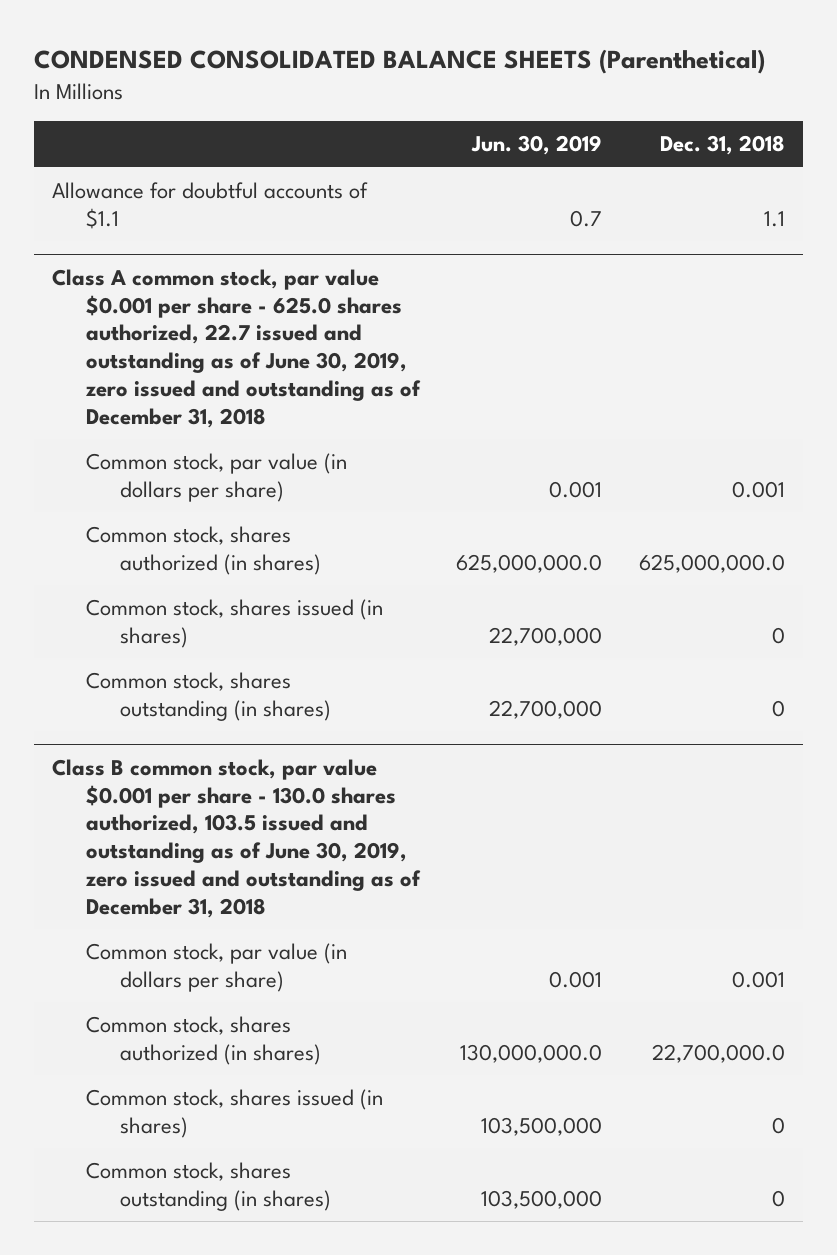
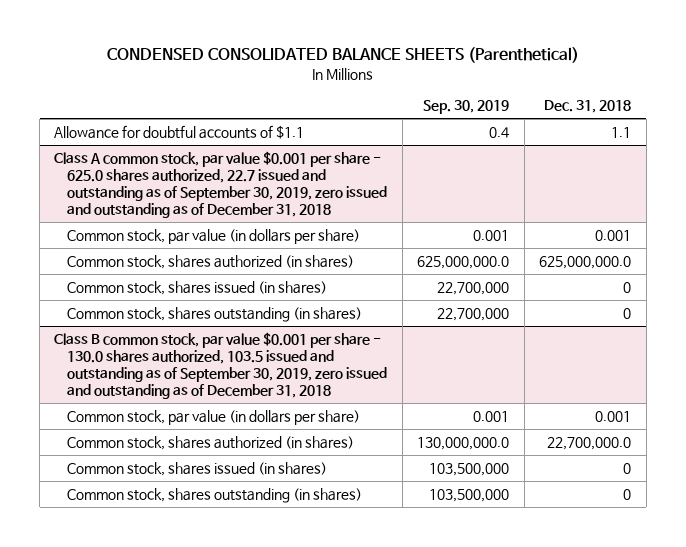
- | Jun. 30, 2019 | Dec. 31, 2018
+ | Sep. 30, 2019 | Dec. 31, 2018
- Class A common stock, par value $0.001 per share - 625.0 shares authorized, 22.7 issued and outstanding as of June 30, 2019, zero issued and outstanding as of December 31, 2018
+ Class A common stock, par value $0.001 per share - 625.0 shares authorized, 22.7 issued and outstanding as of September 30, 2019, zero issued and outstanding as of December 31, 2018
- Class B common stock, par value $0.001 per share - 130.0 shares authorized, 103.5 issued and outstanding as of June 30, 2019, zero issued and outstanding as of December 31, 2018
+ Class B common stock, par value $0.001 per share - 130.0 shares authorized, 103.5 issued and outstanding as of September 30, 2019, zero issued and outstanding as of December 31, 2018

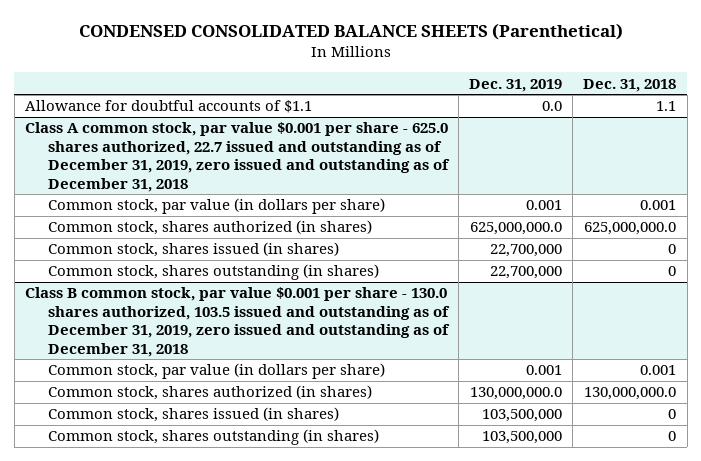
- | Sep. 30, 2019 | Dec. 31, 2018
+ | Dec. 31, 2019 | Dec. 31, 2018
- Class A common stock, par value $0.001 per share - 625.0 shares authorized, 22.7 issued and outstanding as of September 30, 2019, zero issued and outstanding as of December 31, 2018
+ Class A common stock, par value $0.001 per share - 625.0 shares authorized, 22.7 issued and outstanding as of December 31, 2019, zero issued and outstanding as of December 31, 2018
- Class B common stock, par value $0.001 per share - 130.0 shares authorized, 103.5 issued and outstanding as of September 30, 2019, zero issued and outstanding as of December 31, 2018
+ Class B common stock, par value $0.001 per share - 130.0 shares authorized, 103.5 issued and outstanding as of December 31, 2019, zero issued and outstanding as of December 31, 2018
- Common stock, shares authorized (in shares) | 130,000,000.0 | 22,700,000.0
+ Common stock, shares authorized (in shares) | 130,000,000.0 | 130,000,000.0

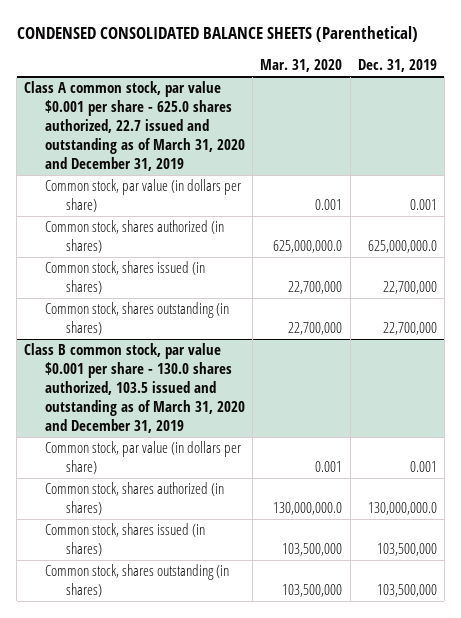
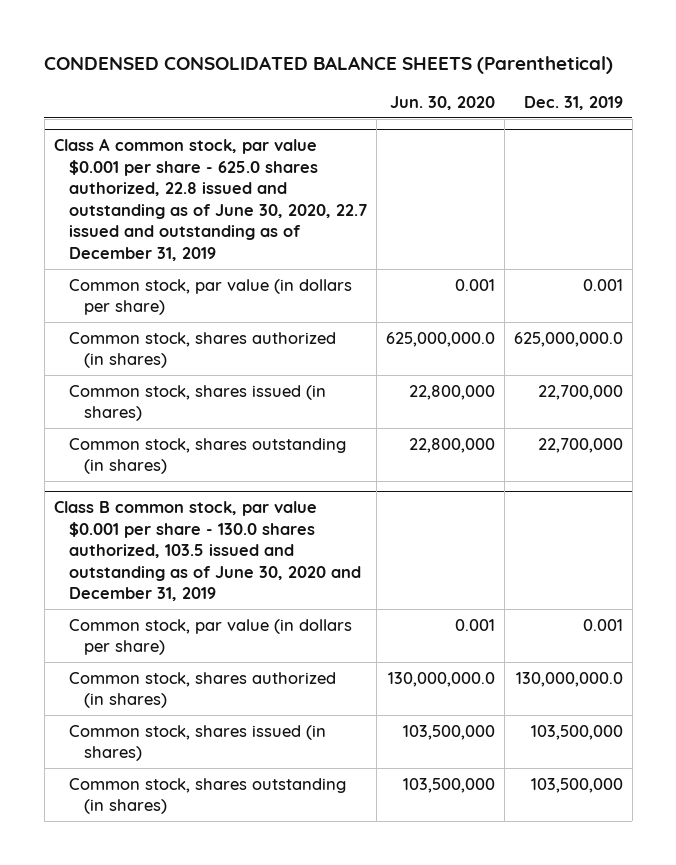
- | Mar. 31, 2020 | Dec. 31, 2019
+ | Jun. 30, 2020 | Dec. 31, 2019
- Class A common stock, par value $0.001 per share - 625.0 shares authorized, 22.7 issued and outstanding as of March 31, 2020 and December 31, 2019
+ Class A common stock, par value $0.001 per share - 625.0 shares authorized, 22.8 issued and outstanding as of June 30, 2020, 22.7 issued and outstanding as of December 31, 2019
- Class B common stock, par value $0.001 per share - 130.0 shares authorized, 103.5 issued and outstanding as of March 31, 2020 and December 31, 2019
+ Class B common stock, par value $0.001 per share - 130.0 shares authorized, 103.5 issued and outstanding as of June 30, 2020 and December 31, 2019

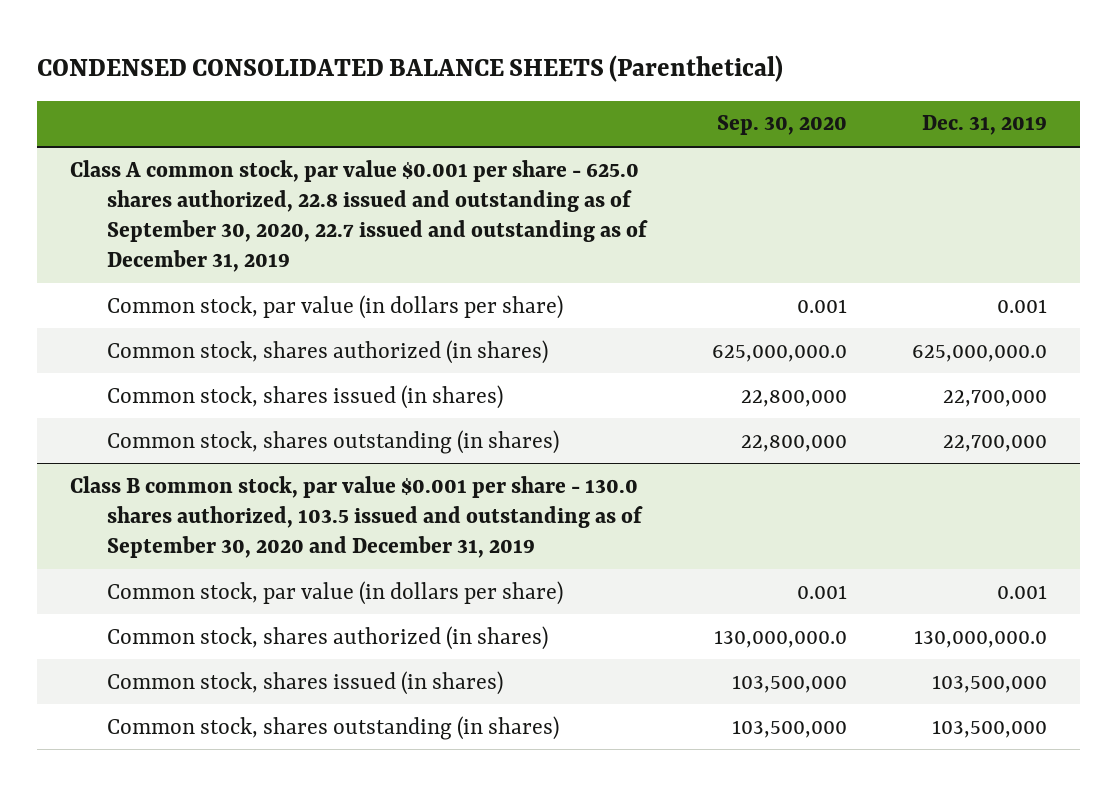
- | Jun. 30, 2020 | Dec. 31, 2019
+ | Sep. 30, 2020 | Dec. 31, 2019
- Class A common stock, par value $0.001 per share - 625.0 shares authorized, 22.8 issued and outstanding as of June 30, 2020, 22.7 issued and outstanding as of December 31, 2019
+ Class A common stock, par value $0.001 per share - 625.0 shares authorized, 22.8 issued and outstanding as of September 30, 2020, 22.7 issued and outstanding as of December 31, 2019
- Class B common stock, par value $0.001 per share - 130.0 shares authorized, 103.5 issued and outstanding as of June 30, 2020 and December 31, 2019
+ Class B common stock, par value $0.001 per share - 130.0 shares authorized, 103.5 issued and outstanding as of September 30, 2020 and December 31, 2019

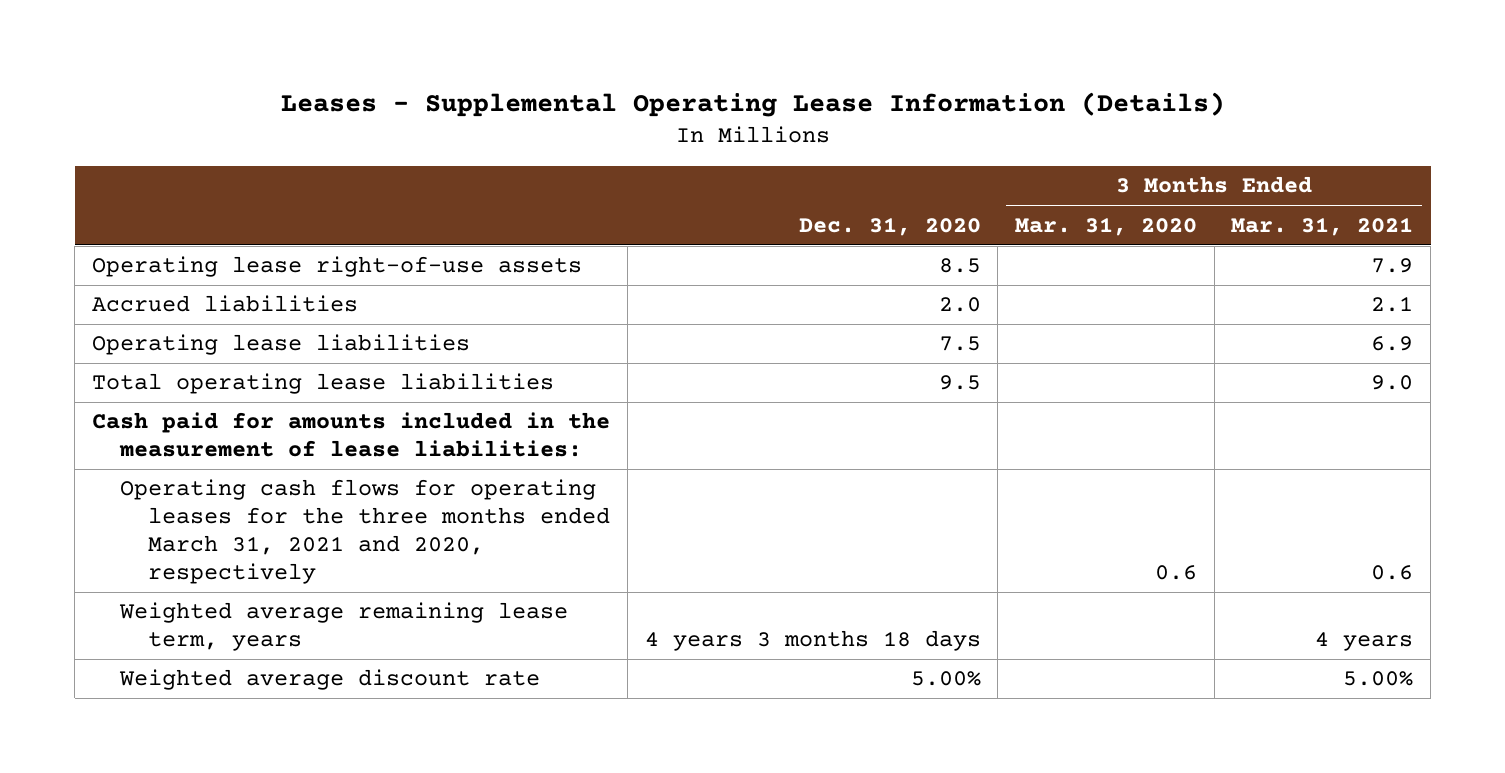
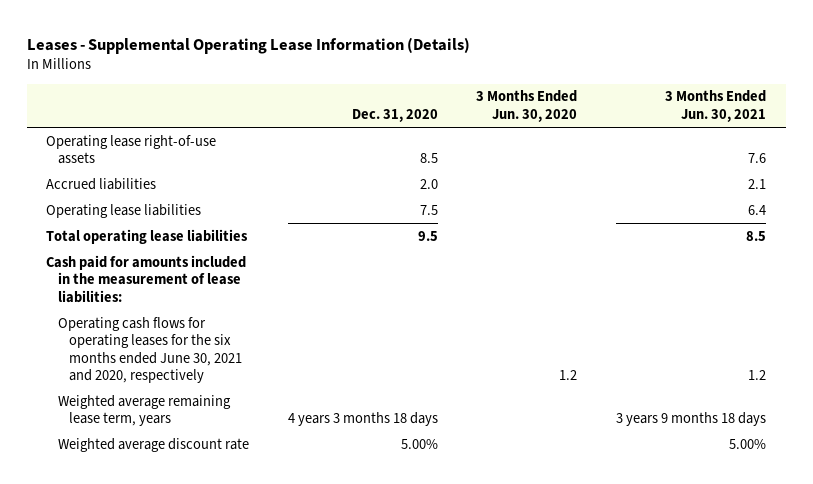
- | Dec. 31, 2020 | 3 Months Ended Mar. 31, 2020 | 3 Months Ended Mar. 31, 2021
+ | Dec. 31, 2020 | 3 Months Ended Jun. 30, 2020 | 3 Months Ended Jun. 30, 2021
- Operating cash flows for operating leases for the three months ended March 31, 2021 and 2020, respectively | | 0.6 | 0.6
+ Operating cash flows for operating leases for the six months ended June 30, 2021 and 2020, respectively | | 1.2 | 1.2

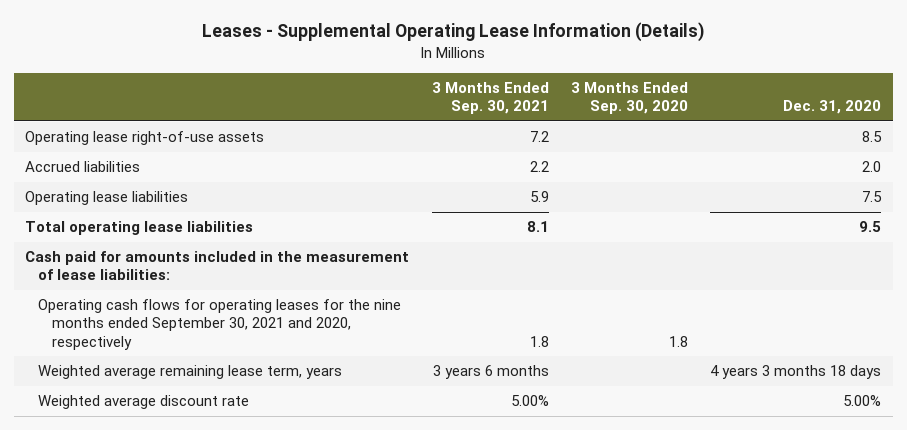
- | Dec. 31, 2020 | 3 Months Ended Jun. 30, 2020 | 3 Months Ended Jun. 30, 2021
+ | 3 Months Ended Sep. 30, 2021 | 3 Months Ended Sep. 30, 2020 | Dec. 31, 2020
- Operating cash flows for operating leases for the six months ended June 30, 2021 and 2020, respectively | | 1.2 | 1.2
+ Operating cash flows for operating leases for the nine months ended September 30, 2021 and 2020, respectively | 1.8 | 1.8 |

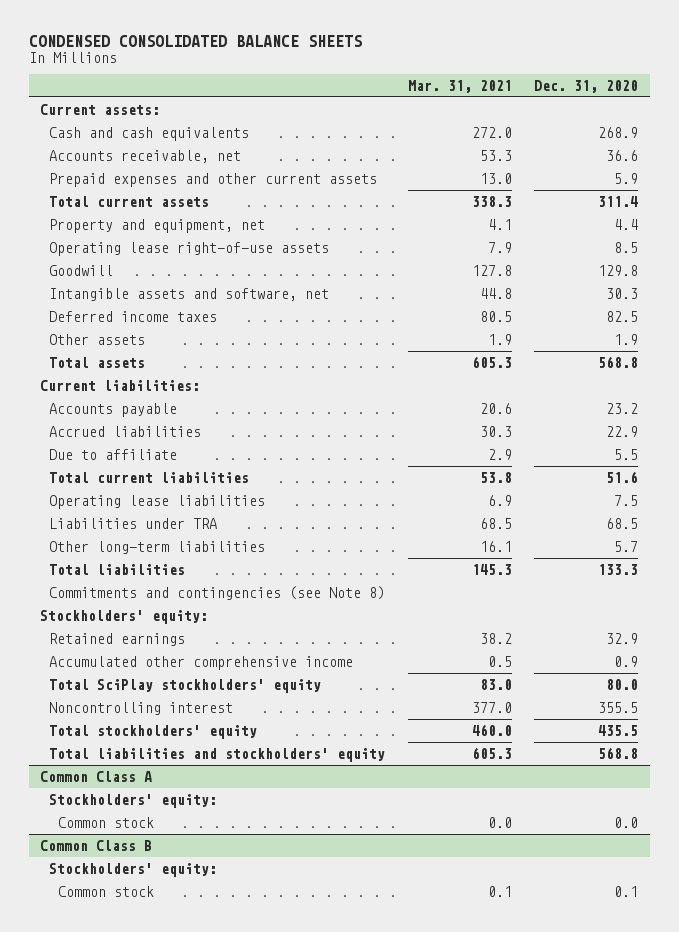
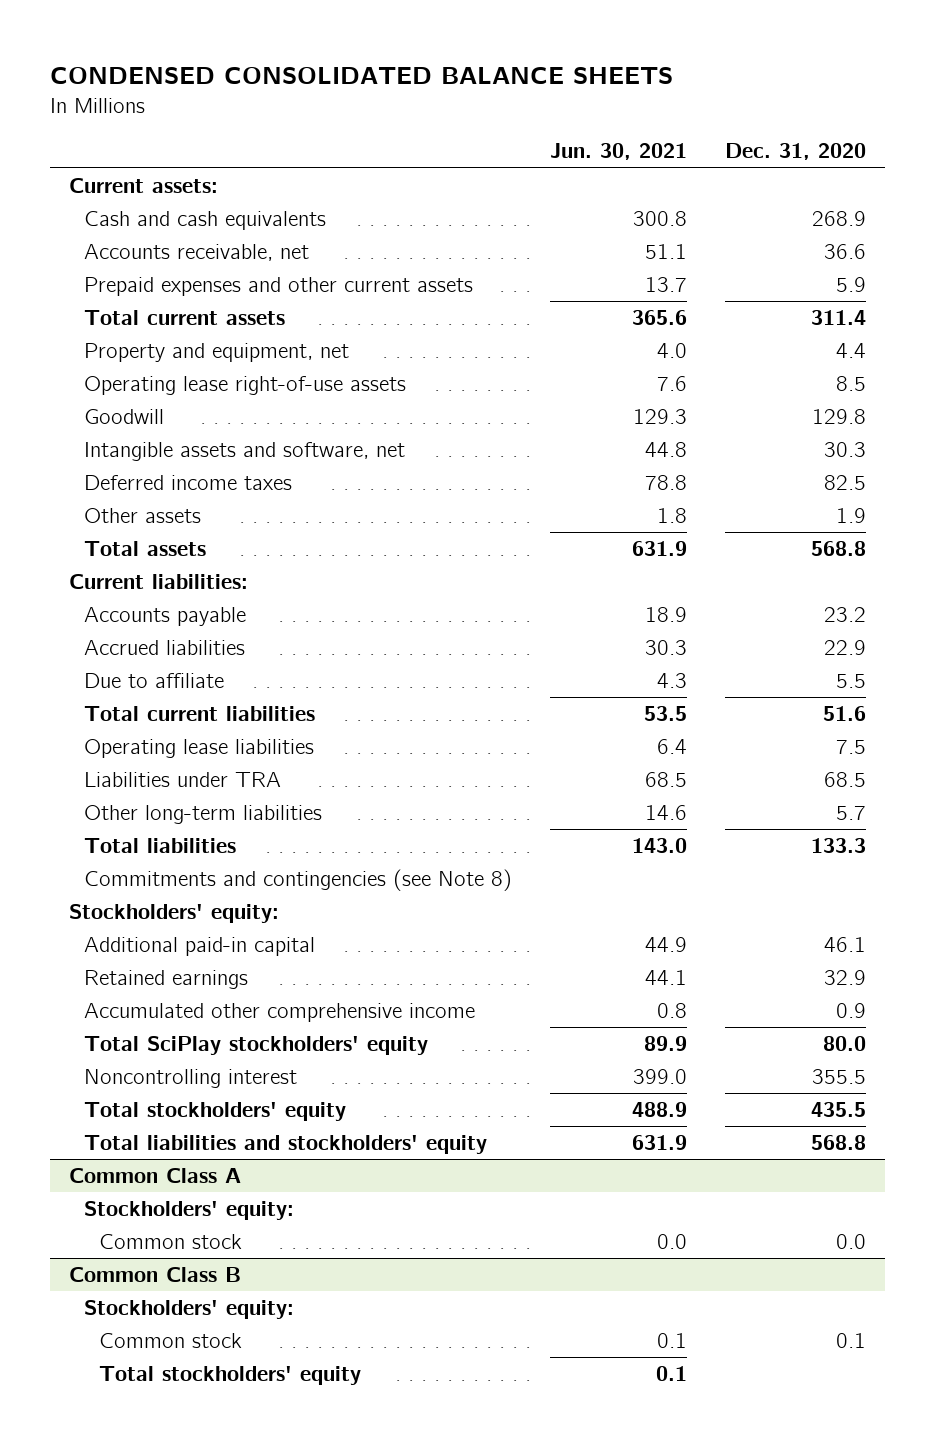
- | Mar. 31, 2021 | Dec. 31, 2020
+ | Jun. 30, 2021 | Dec. 31, 2020
+ Additional paid-in capital | 44.9 | 46.1
@ Common Class B
+ Total stockholders' equity | 0.1 |

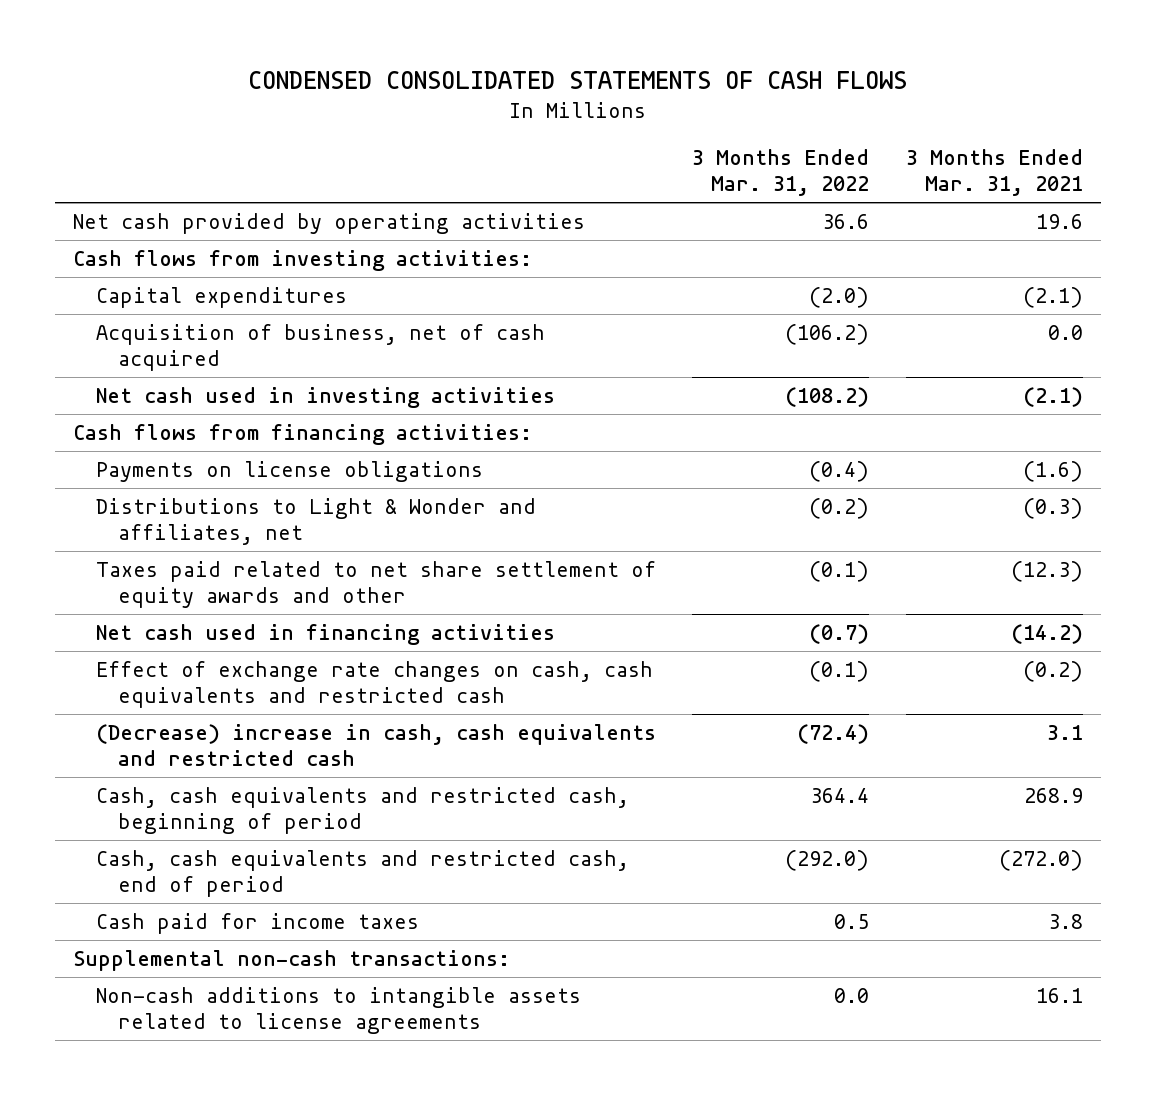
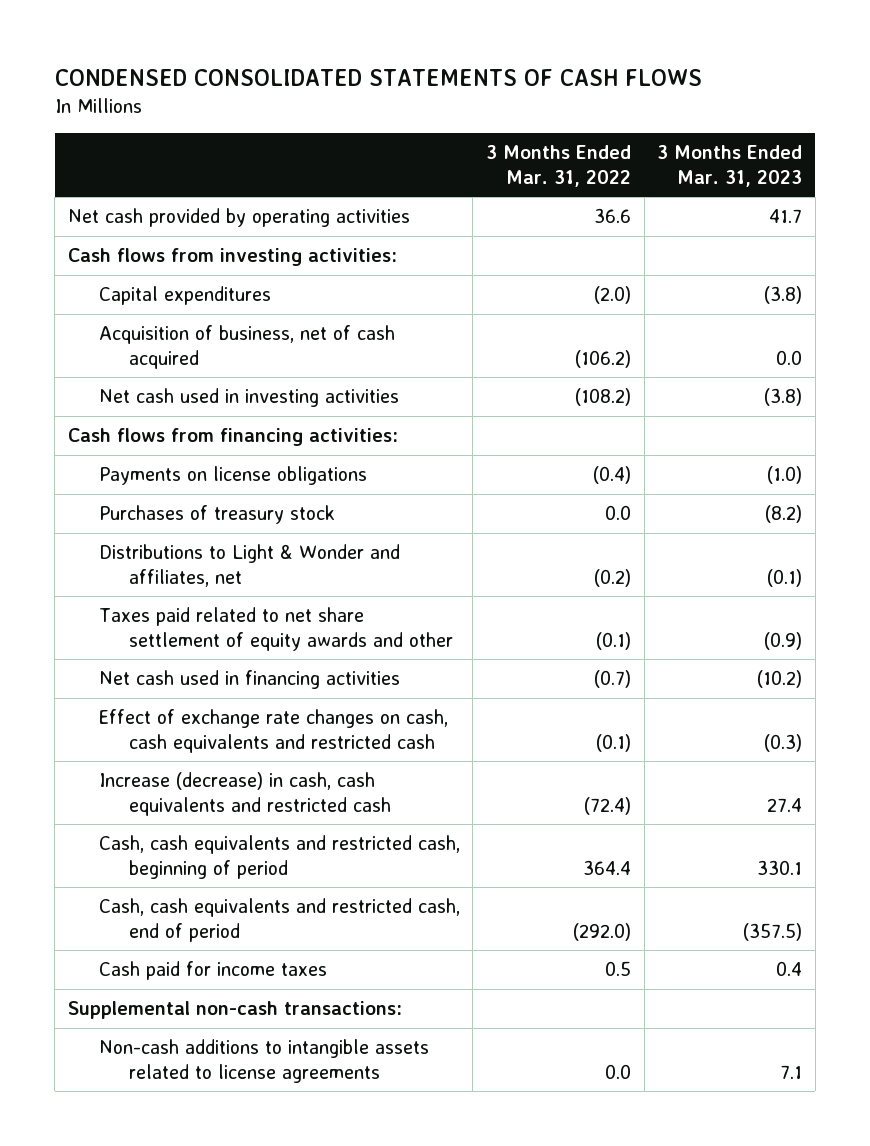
- | 3 Months Ended Mar. 31, 2022 | 3 Months Ended Mar. 31, 2021
+ | 3 Months Ended Mar. 31, 2022 | 3 Months Ended Mar. 31, 2023
+ Purchases of treasury stock | 0.0 | (8.2)
- (Decrease) increase in cash, cash equivalents and restricted cash | (72.4) | 3.1
+ Increase (decrease) in cash, cash equivalents and restricted cash | (72.4) | 27.4

